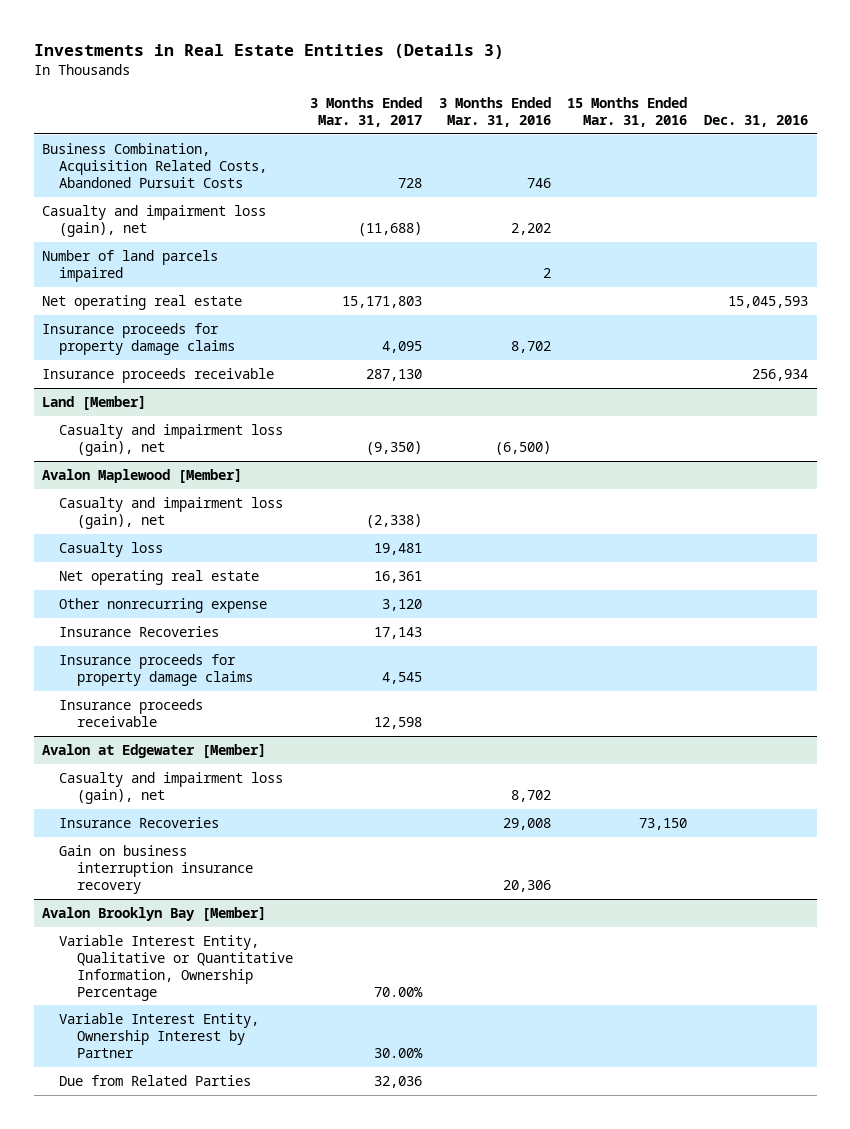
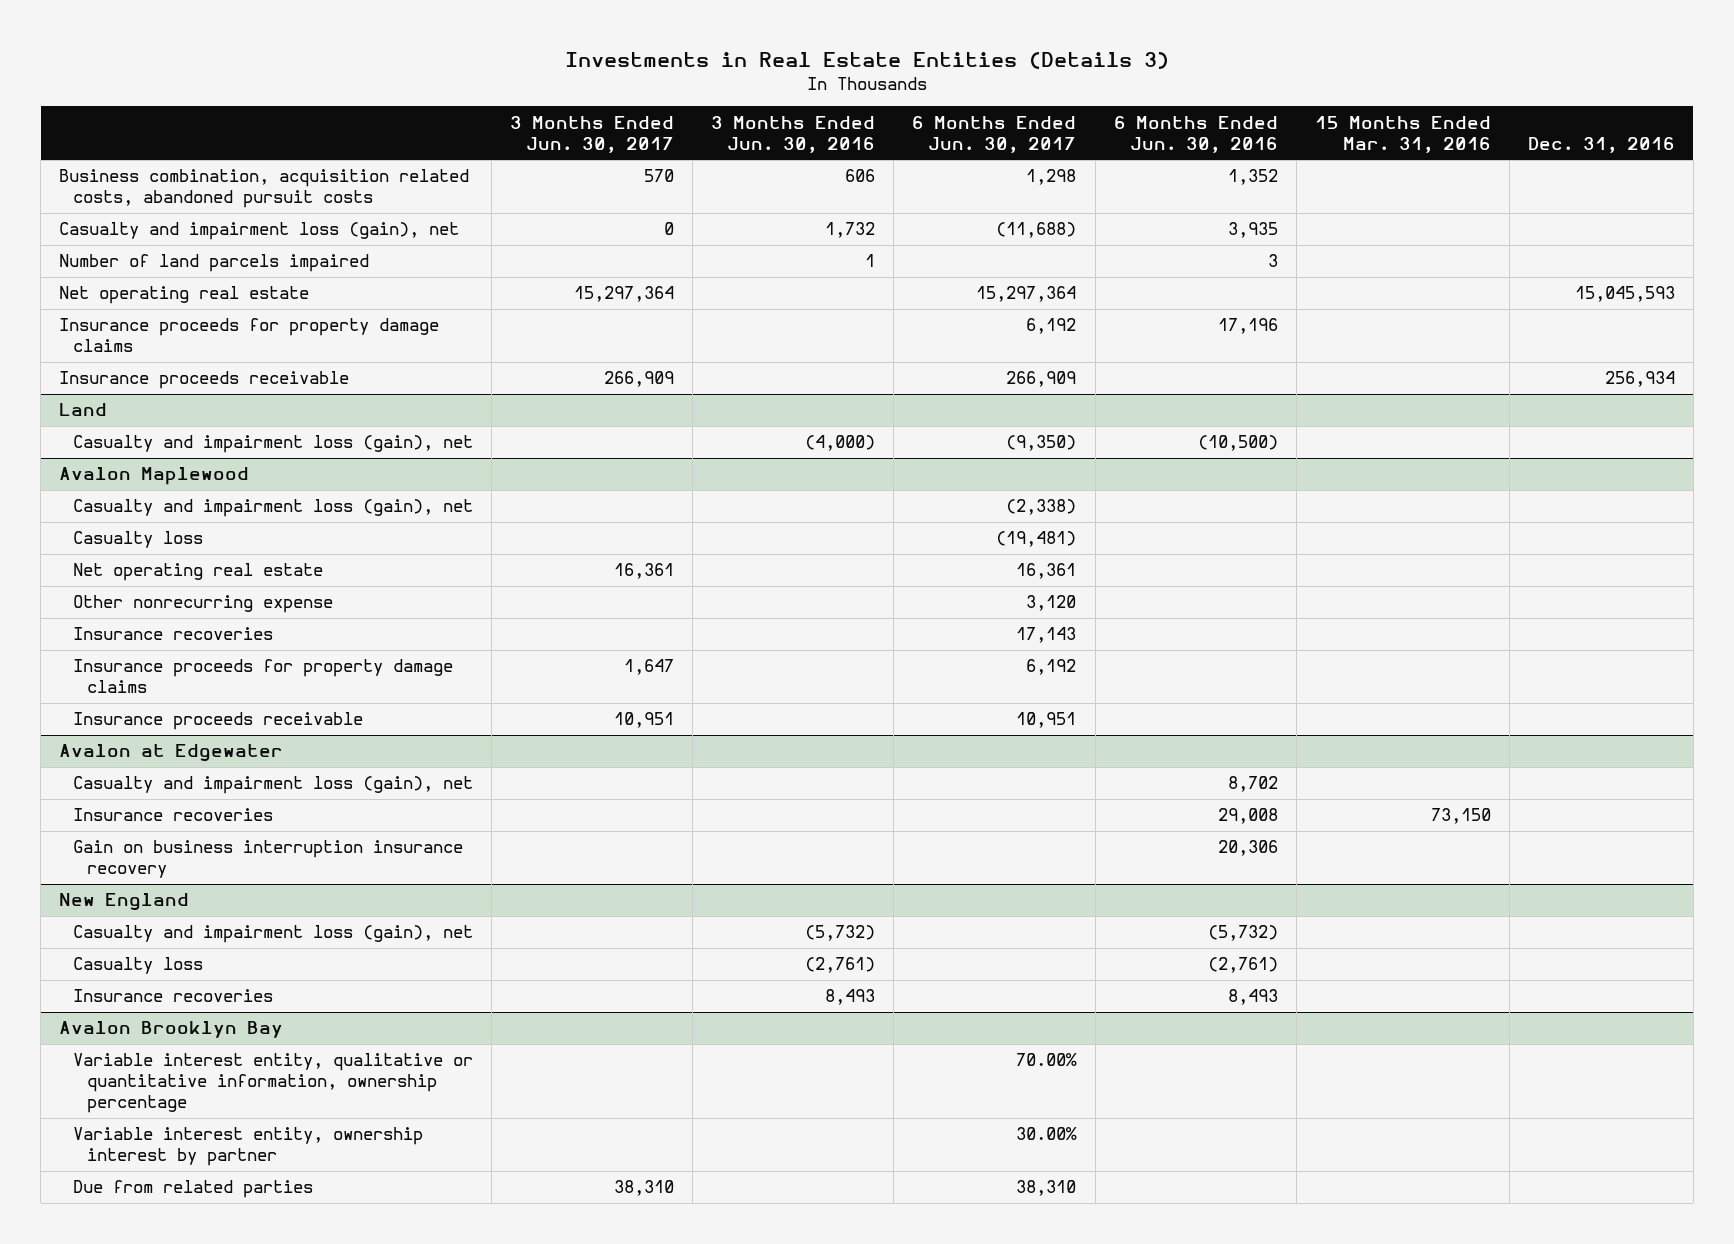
- | 3 Months Ended Mar. 31, 2017 | 3 Months Ended Mar. 31, 2016 | 15 Months Ended Mar. 31, 2016 | Dec. 31, 2016
+ | 3 Months Ended Jun. 30, 2017 | 3 Months Ended Jun. 30, 2016 | 6 Months Ended Jun. 30, 2017 | 6 Months Ended Jun. 30, 2016 | 15 Months Ended Mar. 31, 2016 | Dec. 31, 2016
- Business Combination, Acquisition Related Costs, Abandoned Pursuit Costs | 728 | 746 | |
+ Business combination, acquisition related costs, abandoned pursuit costs | 570 | 606 | 1,298 | 1,352 | |
- Land [Member]
+ Land
- Avalon Maplewood [Member]
+ Avalon Maplewood
- Insurance Recoveries | 17,143 | | |
+ Insurance recoveries | | | 17,143 | | |
- Avalon at Edgewater [Member]
+ Avalon at Edgewater
- Insurance Recoveries | | 29,008 | 73,150 |
+ Insurance recoveries | | | | 29,008 | 73,150 |
- Avalon Brooklyn Bay [Member]
- Variable Interest Entity, Qualitative or Quantitative Information, Ownership Percentage | 70.00% | | |
- Variable Interest Entity, Ownership Interest by Partner | 30.00% | | |
- Due from Related Parties | 32,036 | | |
+ New England
+ Casualty and impairment loss (gain), net | | (5,732) | | (5,732) | |
+ Casualty loss | | (2,761) | | (2,761) | |
+ Insurance recoveries | | 8,493 | | 8,493 | |
+ Avalon Brooklyn Bay
+ Variable interest entity, qualitative or quantitative information, ownership percentage | | | 70.00% | | |
+ Variable interest entity, ownership interest by partner | | | 30.00% | | |
+ Due from related parties | 38,310 | | 38,310 | | |

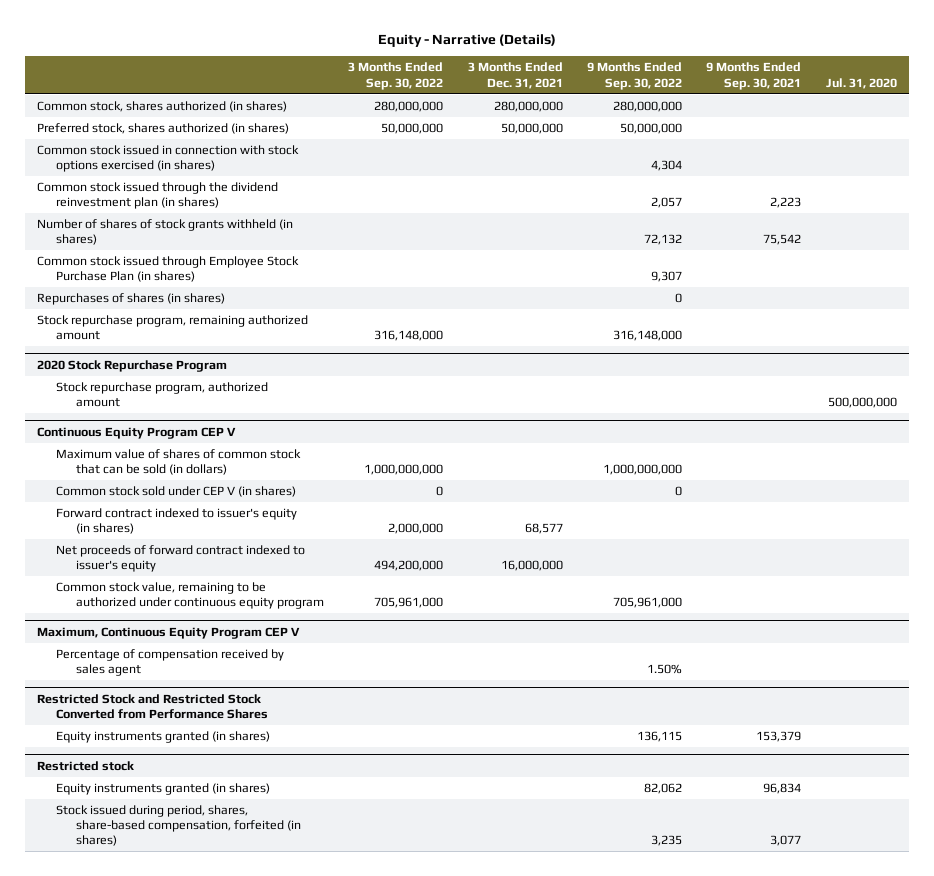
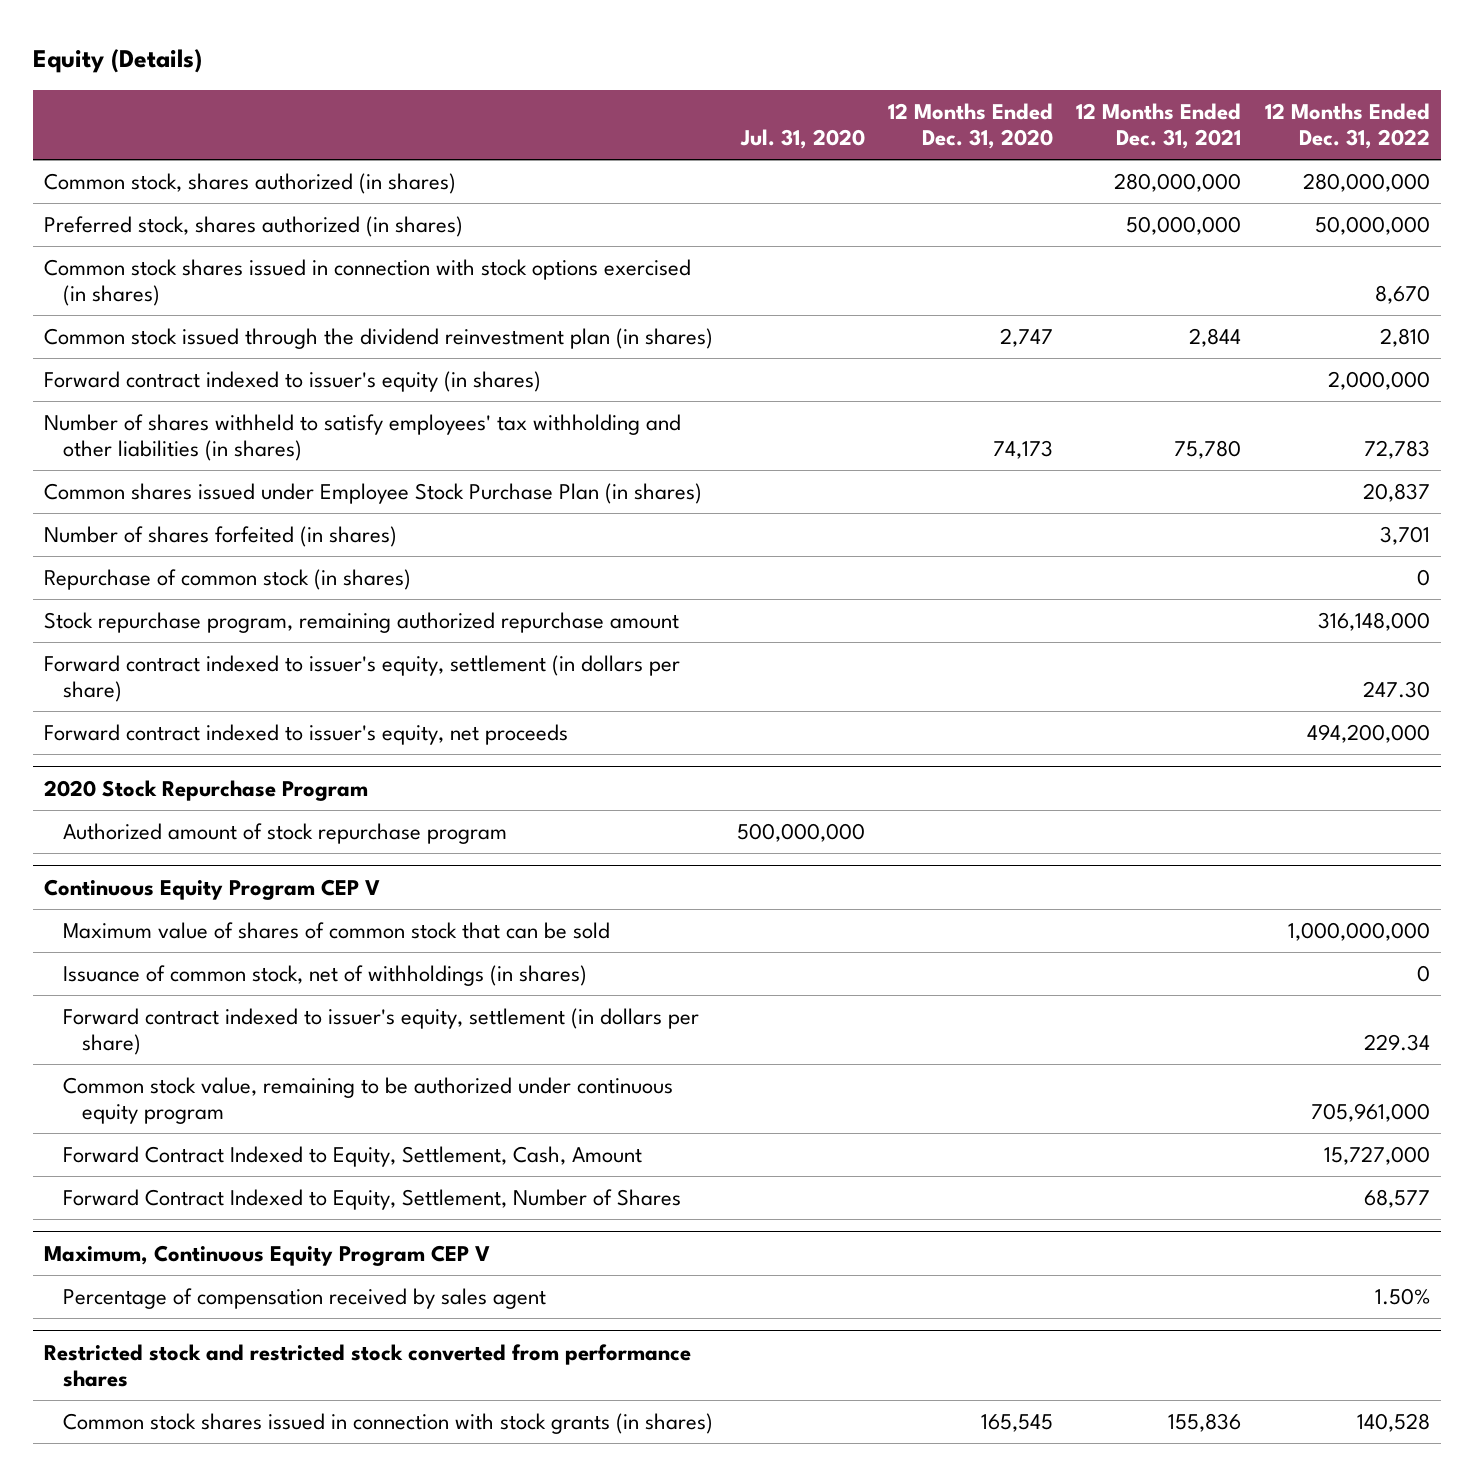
- Equity - Narrative (Details)
+ Equity (Details)
- | 3 Months Ended Sep. 30, 2022 | 3 Months Ended Dec. 31, 2021 | 9 Months Ended Sep. 30, 2022 | 9 Months Ended Sep. 30, 2021 | Jul. 31, 2020
+ | Jul. 31, 2020 | 12 Months Ended Dec. 31, 2020 | 12 Months Ended Dec. 31, 2021 | 12 Months Ended Dec. 31, 2022
- Common stock issued in connection with stock options exercised (in shares) | | | 4,304 | |
+ Common stock shares issued in connection with stock options exercised (in shares) | | | | 8,670
- Number of shares of stock grants withheld (in shares) | | | 72,132 | 75,542 |
- Common stock issued through Employee Stock Purchase Plan (in shares) | | | 9,307 | |
- Repurchases of shares (in shares) | | | 0 | |
- Stock repurchase program, remaining authorized amount | 316,148,000 | | 316,148,000 | |
+ Forward contract indexed to issuer's equity (in shares) | | | | 2,000,000
+ Number of shares withheld to satisfy employees' tax withholding and other liabilities (in shares) | | 74,173 | 75,780 | 72,783
+ Common shares issued under Employee Stock Purchase Plan (in shares) | | | | 20,837
+ Number of shares forfeited (in shares) | | | | 3,701
+ Repurchase of common stock (in shares) | | | | 0
+ Stock repurchase program, remaining authorized repurchase amount | | | | 316,148,000
+ Forward contract indexed to issuer's equity, settlement (in dollars per share) | | | | 247.30
+ Forward contract indexed to issuer's equity, net proceeds | | | | 494,200,000
@ 2020 Stock Repurchase Program
- Stock repurchase program, authorized amount | | | | | 500,000,000
+ Authorized amount of stock repurchase program | 500,000,000 | | |
@ Continuous Equity Program CEP V
- Maximum value of shares of common stock that can be sold (in dollars) | 1,000,000,000 | | 1,000,000,000 | |
- Common stock sold under CEP V (in shares) | 0 | | 0 | |
- Forward contract indexed to issuer's equity (in shares) | 2,000,000 | 68,577 | | |
- Net proceeds of forward contract indexed to issuer's equity | 494,200,000 | 16,000,000 | | |
+ Maximum value of shares of common stock that can be sold | | | | 1,000,000,000
+ Issuance of common stock, net of withholdings (in shares) | | | | 0
+ Forward contract indexed to issuer's equity, settlement (in dollars per share) | | | | 229.34
+ Forward Contract Indexed to Equity, Settlement, Cash, Amount | | | | 15,727,000
+ Forward Contract Indexed to Equity, Settlement, Number of Shares | | | | 68,577
- Restricted Stock and Restricted Stock Converted from Performance Shares
- Equity instruments granted (in shares) | | | 136,115 | 153,379 |
- Restricted stock
- Equity instruments granted (in shares) | | | 82,062 | 96,834 |
- Stock issued during period, shares, share-based compensation, forfeited (in shares) | | | 3,235 | 3,077 |
+ Restricted stock and restricted stock converted from performance shares
+ Common stock shares issued in connection with stock grants (in shares) | | 165,545 | 155,836 | 140,528

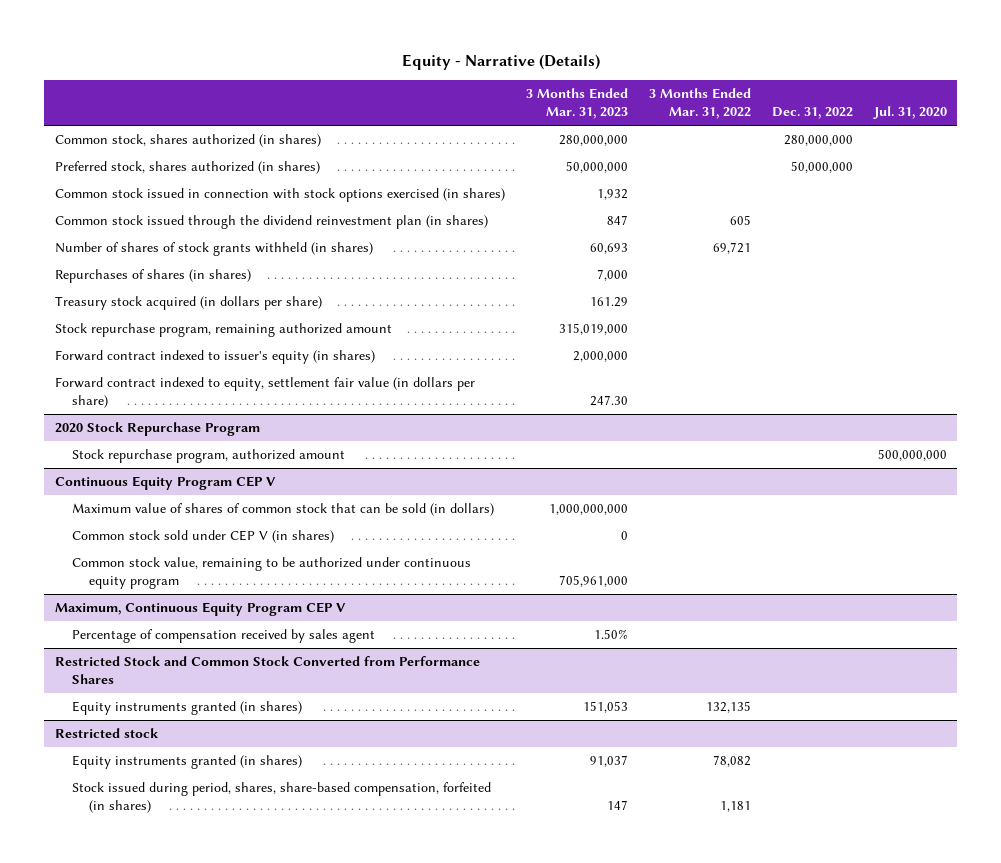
- Equity (Details)
+ Equity - Narrative (Details)
- | Jul. 31, 2020 | 12 Months Ended Dec. 31, 2020 | 12 Months Ended Dec. 31, 2021 | 12 Months Ended Dec. 31, 2022
+ | 3 Months Ended Mar. 31, 2023 | 3 Months Ended Mar. 31, 2022 | Dec. 31, 2022 | Jul. 31, 2020
- Common stock shares issued in connection with stock options exercised (in shares) | | | | 8,670
+ Common stock issued in connection with stock options exercised (in shares) | 1,932 | | |
+ Number of shares of stock grants withheld (in shares) | 60,693 | 69,721 | |
+ Repurchases of shares (in shares) | 7,000 | | |
+ Treasury stock acquired (in dollars per share) | 161.29 | | |
+ Stock repurchase program, remaining authorized amount | 315,019,000 | | |
- Number of shares withheld to satisfy employees' tax withholding and other liabilities (in shares) | | 74,173 | 75,780 | 72,783
- Common shares issued under Employee Stock Purchase Plan (in shares) | | | | 20,837
- Number of shares forfeited (in shares) | | | | 3,701
- Repurchase of common stock (in shares) | | | | 0
- Stock repurchase program, remaining authorized repurchase amount | | | | 316,148,000
- Forward contract indexed to issuer's equity, settlement (in dollars per share) | | | | 247.30
- Forward contract indexed to issuer's equity, net proceeds | | | | 494,200,000
+ Forward contract indexed to equity, settlement fair value (in dollars per share) | 247.30 | | |
@ 2020 Stock Repurchase Program
- Authorized amount of stock repurchase program | 500,000,000 | | |
+ Stock repurchase program, authorized amount | | | | 500,000,000
@ Continuous Equity Program CEP V
- Maximum value of shares of common stock that can be sold | | | | 1,000,000,000
- Issuance of common stock, net of withholdings (in shares) | | | | 0
- Forward contract indexed to issuer's equity, settlement (in dollars per share) | | | | 229.34
+ Maximum value of shares of common stock that can be sold (in dollars) | 1,000,000,000 | | |
+ Common stock sold under CEP V (in shares) | 0 | | |
- Forward Contract Indexed to Equity, Settlement, Cash, Amount | | | | 15,727,000
- Forward Contract Indexed to Equity, Settlement, Number of Shares | | | | 68,577
- Restricted stock and restricted stock converted from performance shares
- Common stock shares issued in connection with stock grants (in shares) | | 165,545 | 155,836 | 140,528
+ Restricted Stock and Common Stock Converted from Performance Shares
+ Equity instruments granted (in shares) | 151,053 | 132,135 | |
+ Restricted stock
+ Equity instruments granted (in shares) | 91,037 | 78,082 | |
+ Stock issued during period, shares, share-based compensation, forfeited (in shares) | 147 | 1,181 | |

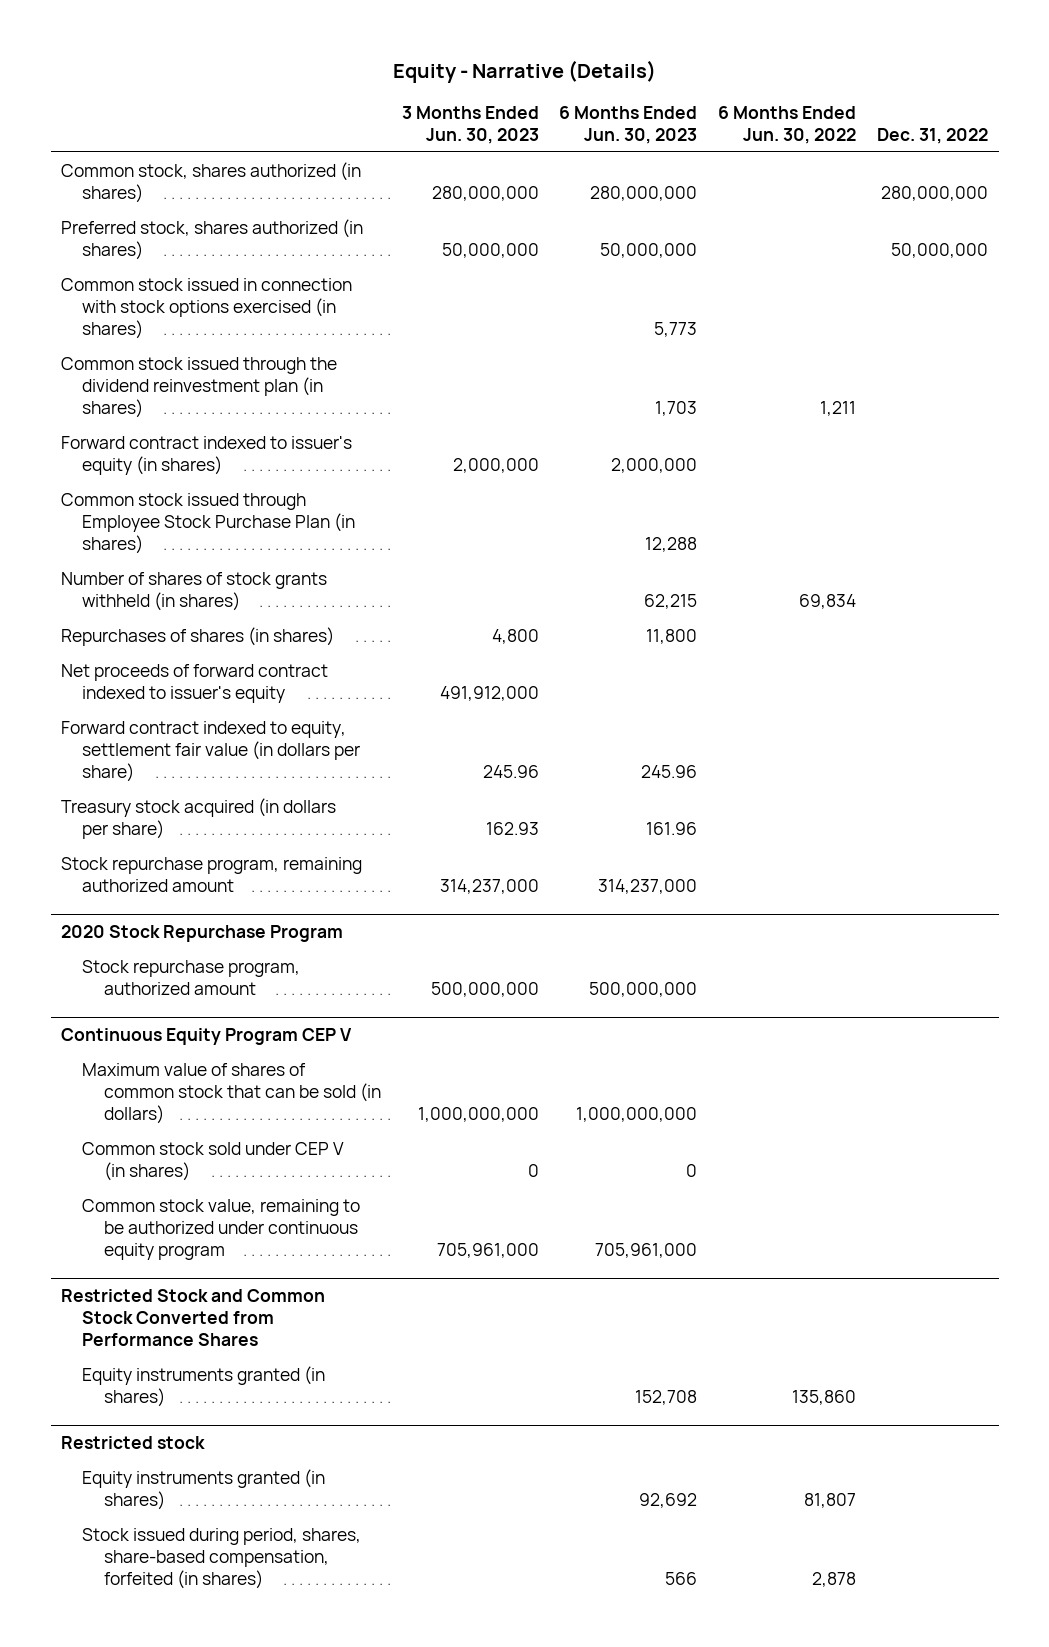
- | 3 Months Ended Mar. 31, 2023 | 3 Months Ended Mar. 31, 2022 | Dec. 31, 2022 | Jul. 31, 2020
+ | 3 Months Ended Jun. 30, 2023 | 6 Months Ended Jun. 30, 2023 | 6 Months Ended Jun. 30, 2022 | Dec. 31, 2022
moved up: Forward contract indexed to issuer's equity (in shares) | 2,000,000 | 2,000,000 | |
+ Common stock issued through Employee Stock Purchase Plan (in shares) | | 12,288 | |
+ Net proceeds of forward contract indexed to issuer's equity | 491,912,000 | | |
moved up: Forward contract indexed to equity, settlement fair value (in dollars per share) | 245.96 | 245.96 | |
- Maximum, Continuous Equity Program CEP V
- Percentage of compensation received by sales agent | 1.50% | | |

